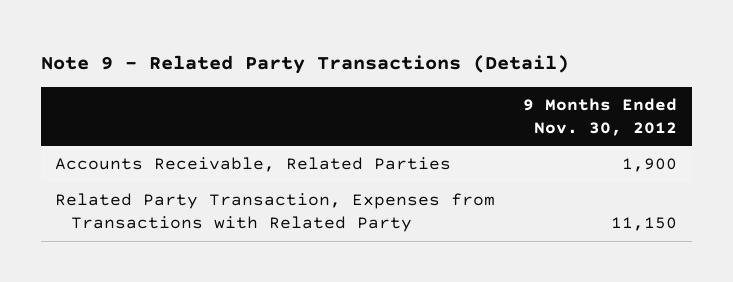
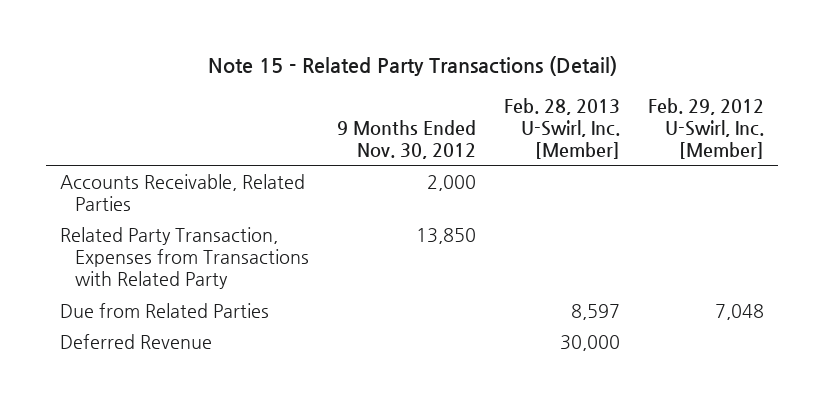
- Note 9 - Related Party Transactions (Detail)
+ Note 15 - Related Party Transactions (Detail)
- | 9 Months Ended Nov. 30, 2012
+ | 9 Months Ended Nov. 30, 2012 | Feb. 28, 2013 U-Swirl, Inc. [Member] | Feb. 29, 2012 U-Swirl, Inc. [Member]
- Accounts Receivable, Related Parties | 1,900
- Related Party Transaction, Expenses from Transactions with Related Party | 11,150
+ Accounts Receivable, Related Parties | 2,000 | |
+ Related Party Transaction, Expenses from Transactions with Related Party | 13,850 | |
+ Due from Related Parties | | 8,597 | 7,048
+ Deferred Revenue | | 30,000 |

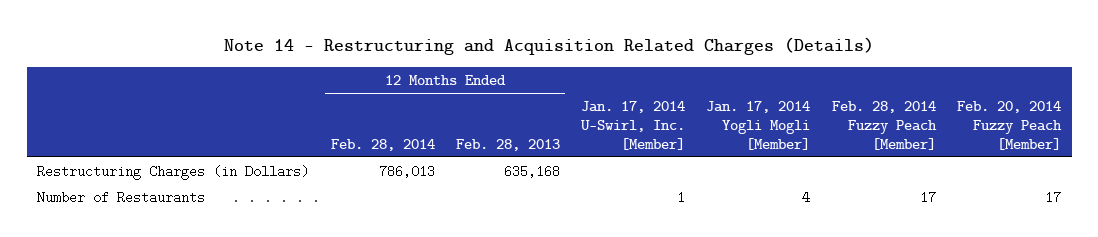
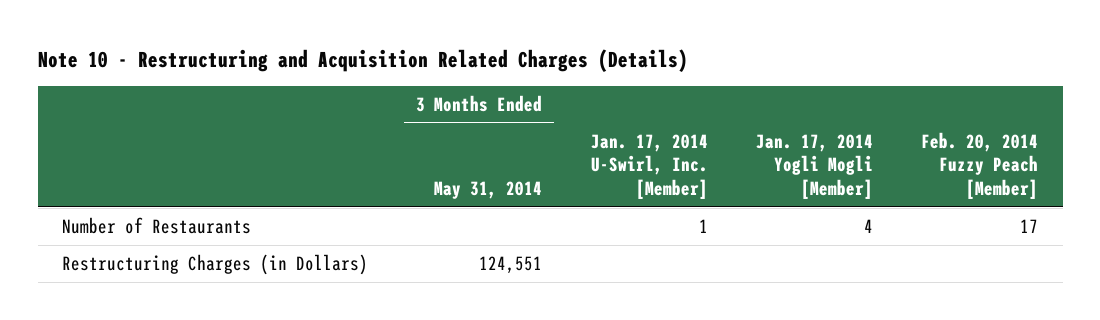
- Note 14 - Restructuring and Acquisition Related Charges (Details)
+ Note 10 - Restructuring and Acquisition Related Charges (Details)
- | 12 Months Ended Feb. 28, 2014 | 12 Months Ended Feb. 28, 2013 | Jan. 17, 2014 U-Swirl, Inc. [Member] | Jan. 17, 2014 Yogli Mogli [Member] | Feb. 28, 2014 Fuzzy Peach [Member] | Feb. 20, 2014 Fuzzy Peach [Member]
+ | 3 Months Ended May 31, 2014 | Jan. 17, 2014 U-Swirl, Inc. [Member] | Jan. 17, 2014 Yogli Mogli [Member] | Feb. 20, 2014 Fuzzy Peach [Member]
moved down: Restructuring Charges (in Dollars) | 124,551 | | |

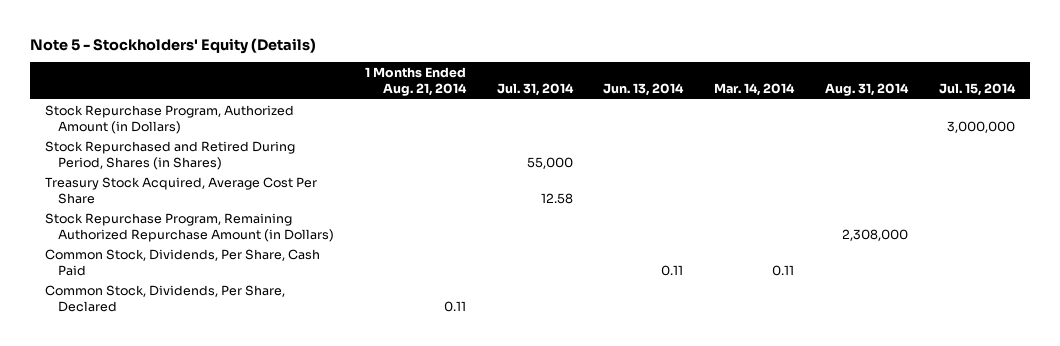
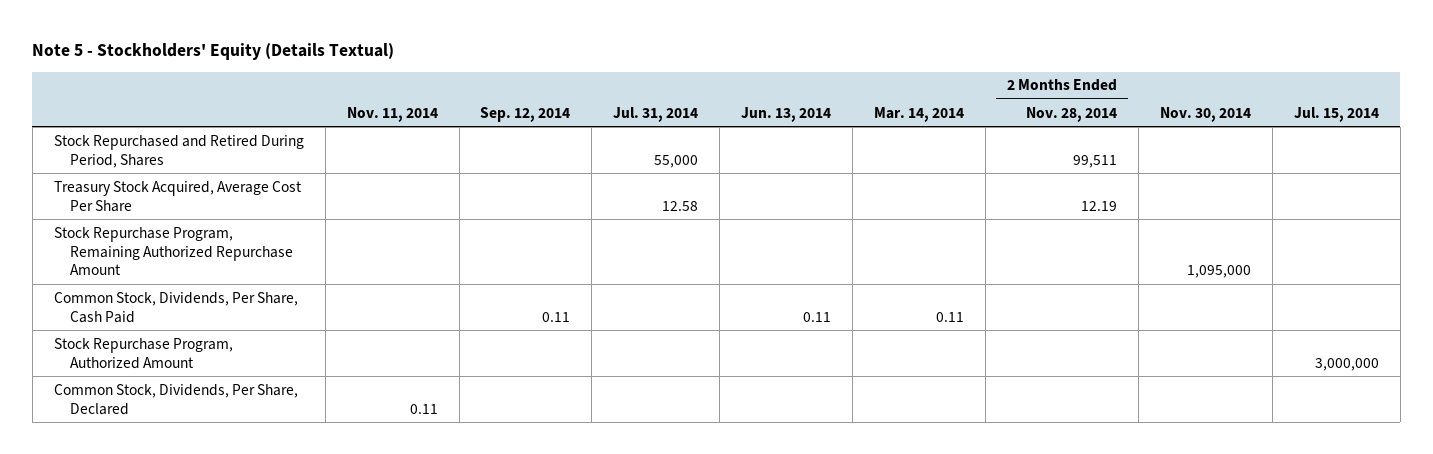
- Note 5 - Stockholders' Equity (Details)
+ Note 5 - Stockholders' Equity (Details Textual)
- | 1 Months Ended Aug. 21, 2014 | Jul. 31, 2014 | Jun. 13, 2014 | Mar. 14, 2014 | Aug. 31, 2014 | Jul. 15, 2014
+ | Nov. 11, 2014 | Sep. 12, 2014 | Jul. 31, 2014 | Jun. 13, 2014 | Mar. 14, 2014 | 2 Months Ended Nov. 28, 2014 | Nov. 30, 2014 | Jul. 15, 2014
- Stock Repurchase Program, Authorized Amount (in Dollars) | | | | | | 3,000,000
- Stock Repurchased and Retired During Period, Shares (in Shares) | | 55,000 | | | |
+ Stock Repurchased and Retired During Period, Shares | | | 55,000 | | | 99,511 | |
- Stock Repurchase Program, Remaining Authorized Repurchase Amount (in Dollars) | | | | | 2,308,000 |
+ Stock Repurchase Program, Remaining Authorized Repurchase Amount | | | | | | | 1,095,000 |
+ Stock Repurchase Program, Authorized Amount | | | | | | | | 3,000,000

